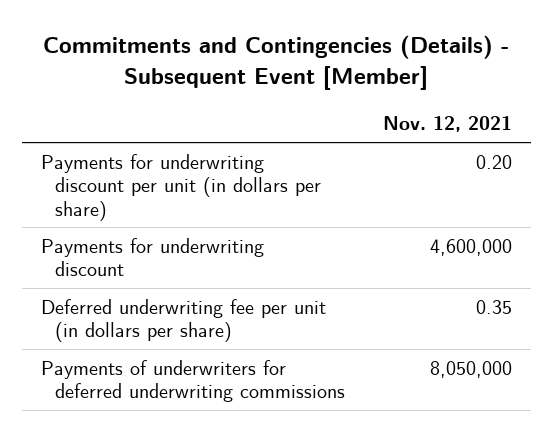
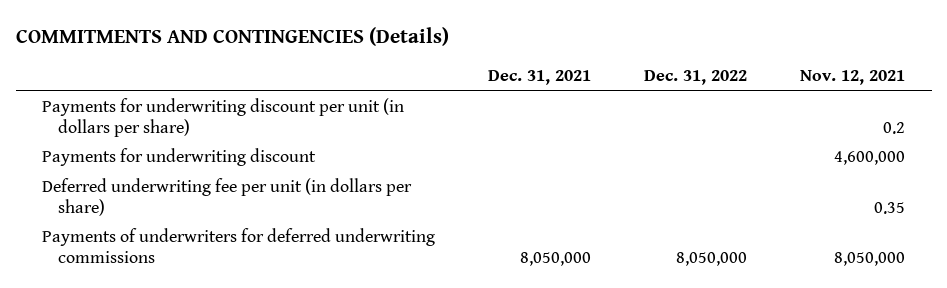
- Commitments and Contingencies (Details) - Subsequent Event [Member]
+ COMMITMENTS AND CONTINGENCIES (Details)
- | Nov. 12, 2021
+ | Dec. 31, 2021 | Dec. 31, 2022 | Nov. 12, 2021
- Payments for underwriting discount per unit (in dollars per share) | 0.20
+ Payments for underwriting discount per unit (in dollars per share) | | | 0.2

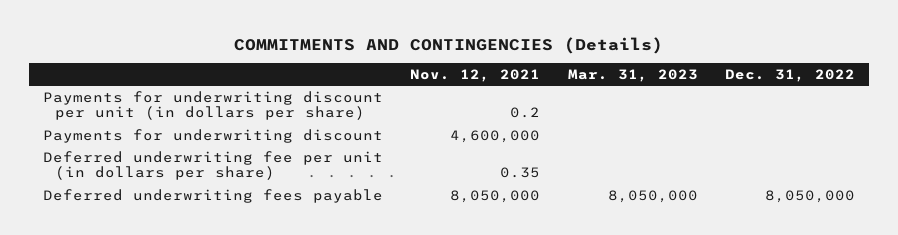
- | Dec. 31, 2021 | Dec. 31, 2022 | Nov. 12, 2021
+ | Nov. 12, 2021 | Mar. 31, 2023 | Dec. 31, 2022
- Payments of underwriters for deferred underwriting commissions | 8,050,000 | 8,050,000 | 8,050,000
+ Deferred underwriting fees payable | 8,050,000 | 8,050,000 | 8,050,000

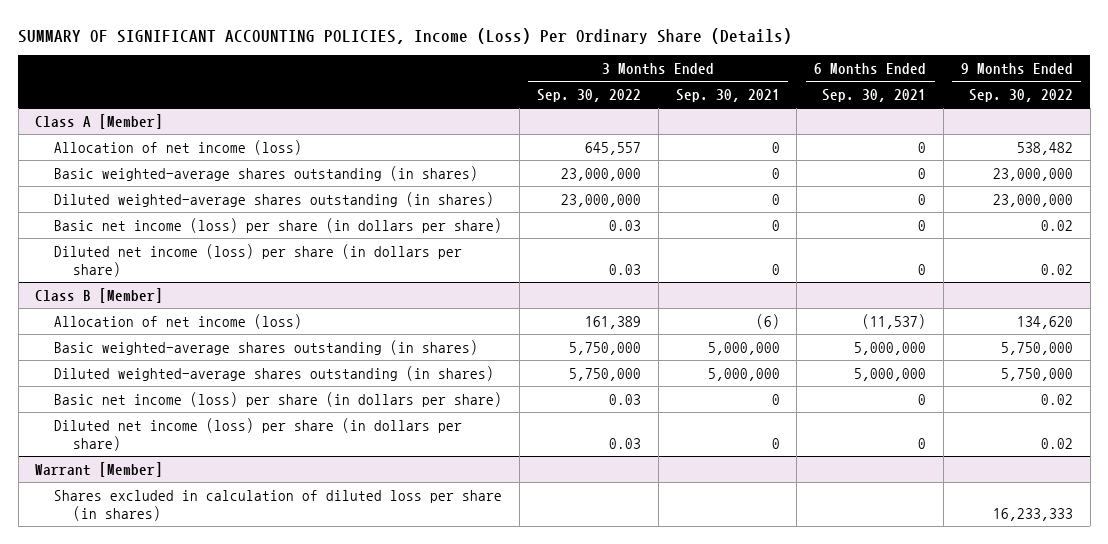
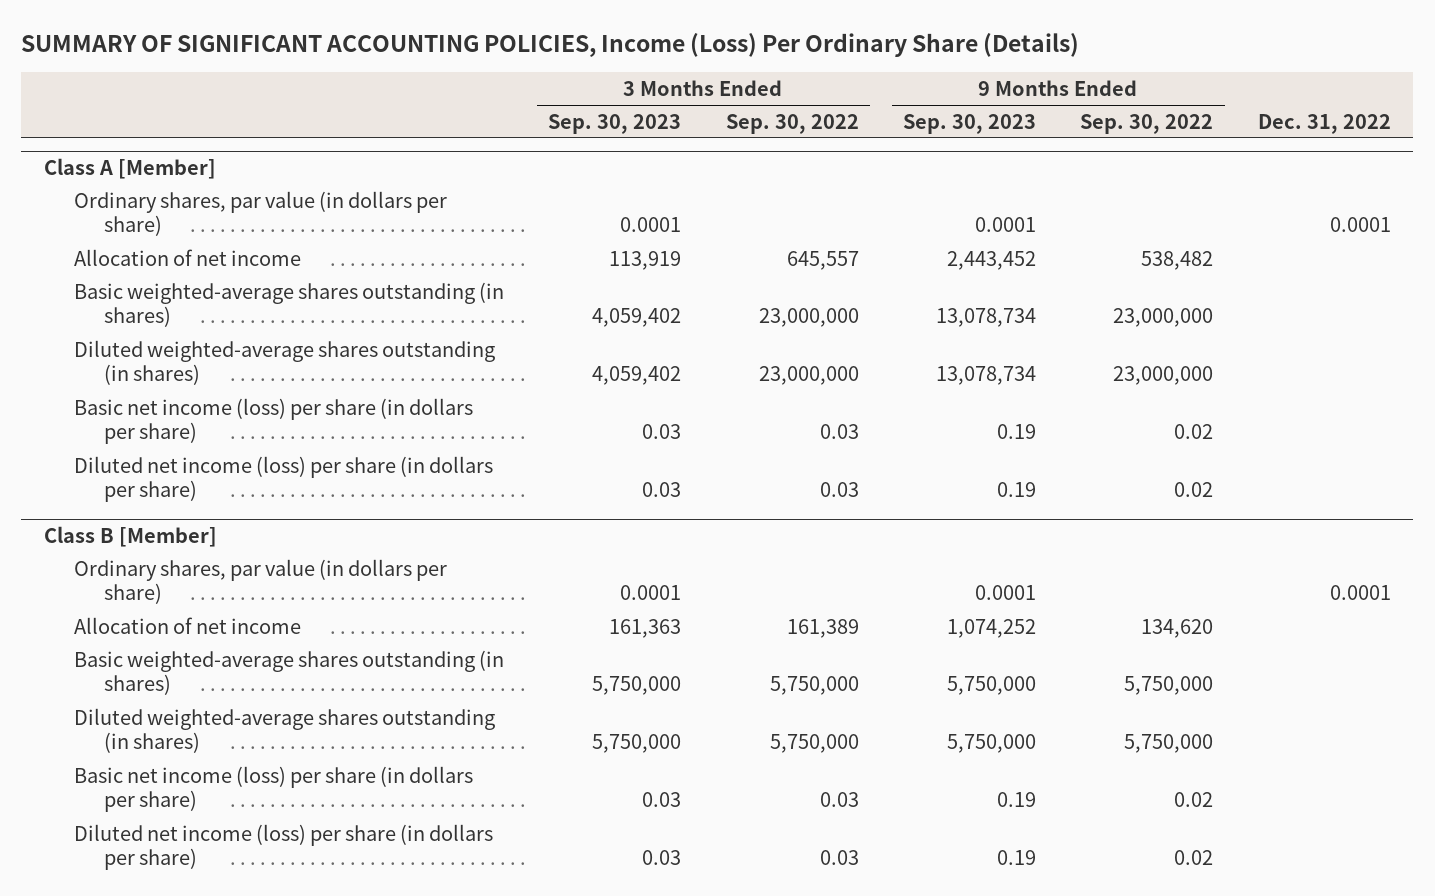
- | 3 Months Ended Sep. 30, 2022 | 3 Months Ended Sep. 30, 2021 | 6 Months Ended Sep. 30, 2021 | 9 Months Ended Sep. 30, 2022
+ | 3 Months Ended Sep. 30, 2023 | 3 Months Ended Sep. 30, 2022 | 9 Months Ended Sep. 30, 2023 | 9 Months Ended Sep. 30, 2022 | Dec. 31, 2022
@ Class A [Member]
- Allocation of net income (loss) | 645,557 | 0 | 0 | 538,482
+ Ordinary shares, par value (in dollars per share) | 0.0001 | | 0.0001 | | 0.0001
+ Allocation of net income | 113,919 | 645,557 | 2,443,452 | 538,482 |
@ Class B [Member]
- Allocation of net income (loss) | 161,389 | (6) | (11,537) | 134,620
+ Ordinary shares, par value (in dollars per share) | 0.0001 | | 0.0001 | | 0.0001
+ Allocation of net income | 161,363 | 161,389 | 1,074,252 | 134,620 |
- Warrant [Member]
- Shares excluded in calculation of diluted loss per share (in shares) | | | | 16,233,333

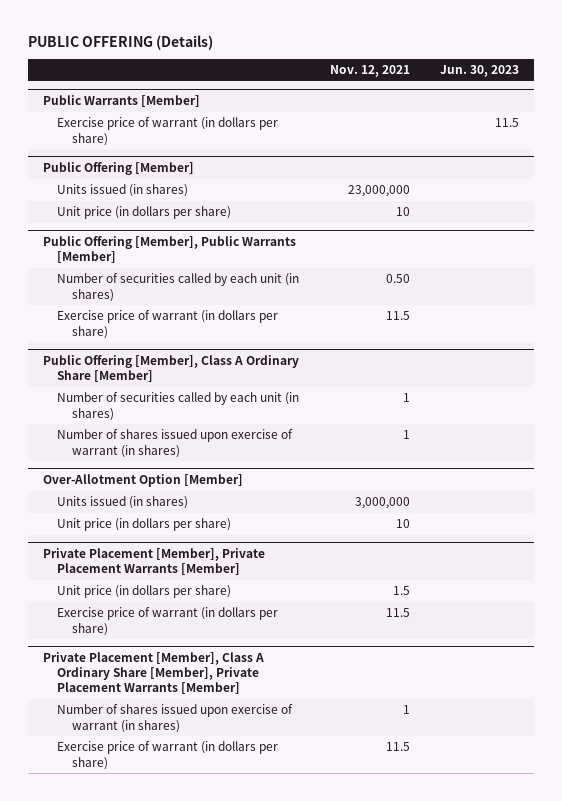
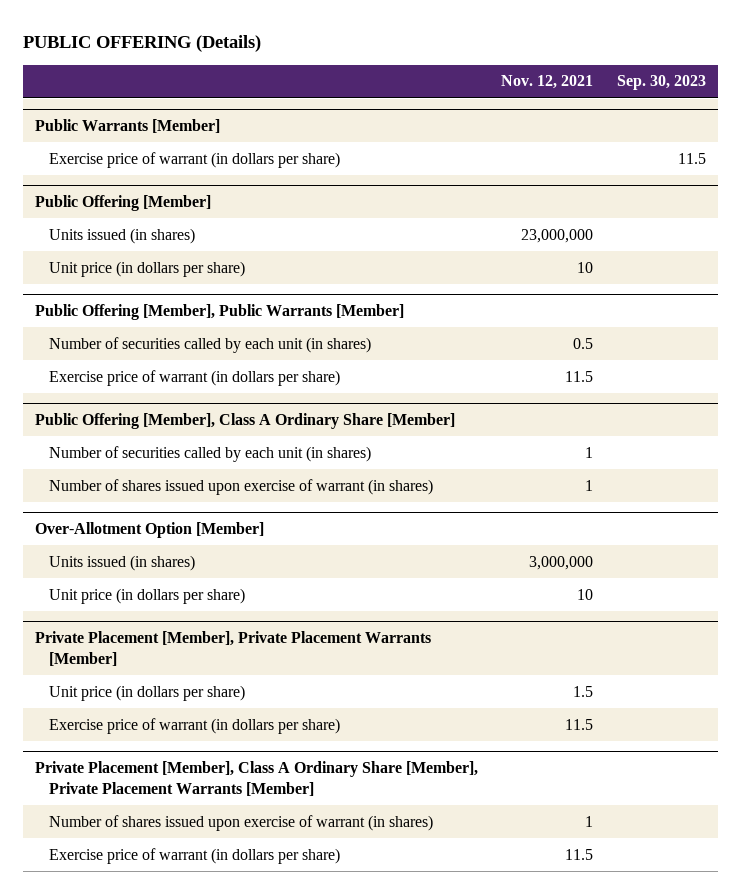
- | Nov. 12, 2021 | Jun. 30, 2023
+ | Nov. 12, 2021 | Sep. 30, 2023
@ Public Offering [Member], Public Warrants [Member]
- Number of securities called by each unit (in shares) | 0.50 |
+ Number of securities called by each unit (in shares) | 0.5 |

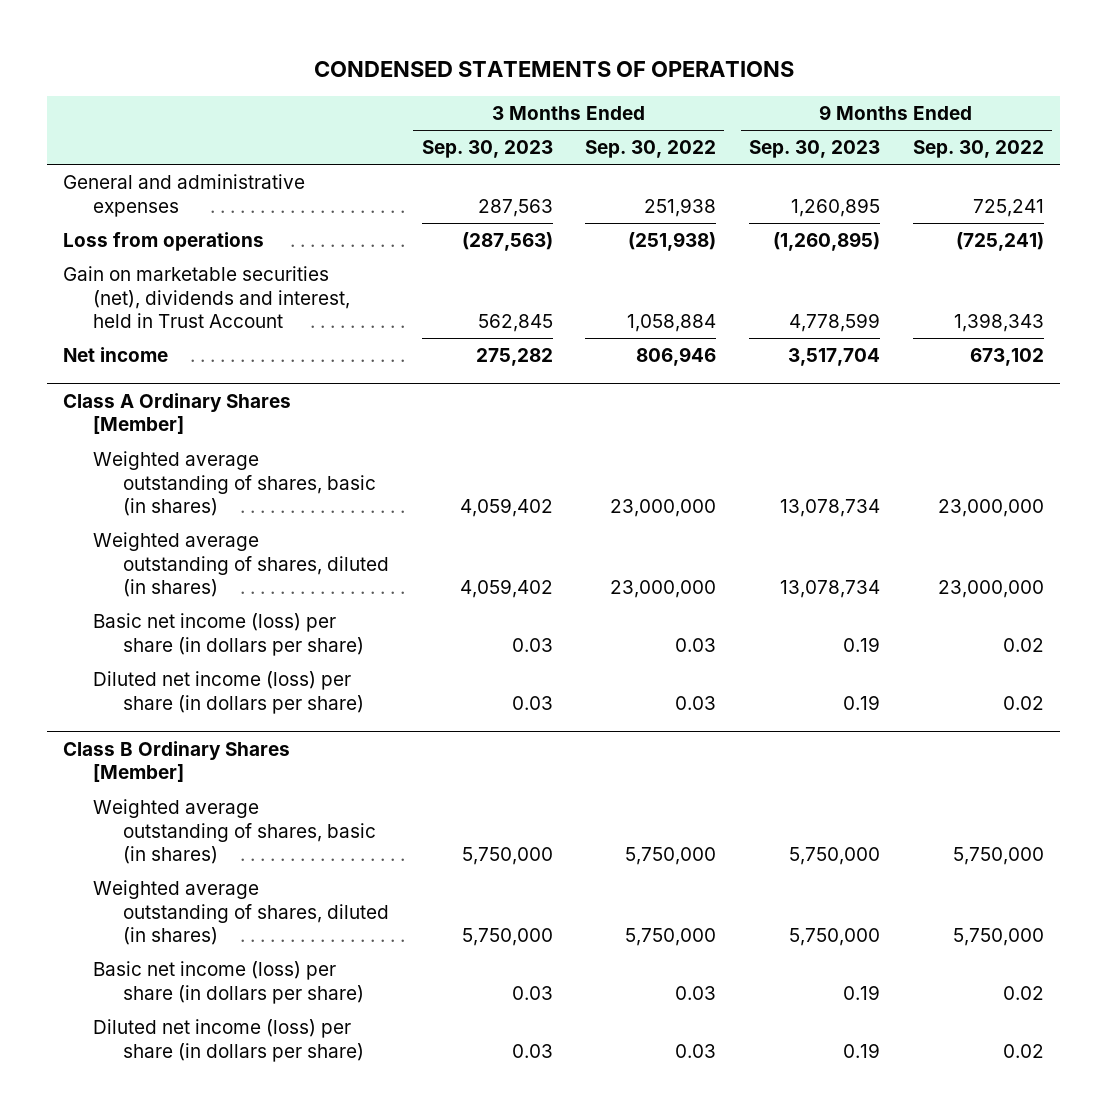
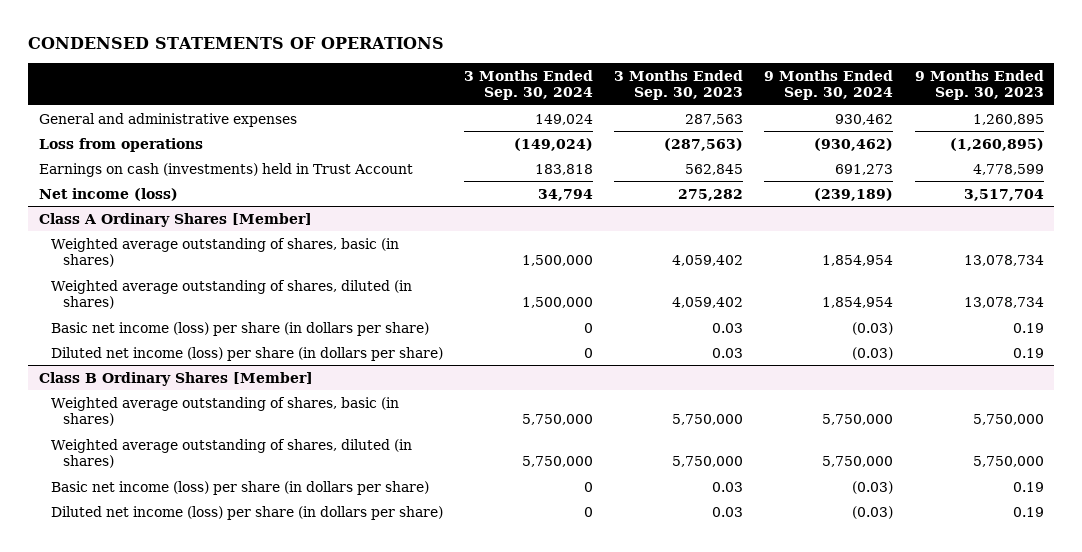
- | 3 Months Ended Sep. 30, 2023 | 3 Months Ended Sep. 30, 2022 | 9 Months Ended Sep. 30, 2023 | 9 Months Ended Sep. 30, 2022
+ | 3 Months Ended Sep. 30, 2024 | 3 Months Ended Sep. 30, 2023 | 9 Months Ended Sep. 30, 2024 | 9 Months Ended Sep. 30, 2023
- Gain on marketable securities (net), dividends and interest, held in Trust Account | 562,845 | 1,058,884 | 4,778,599 | 1,398,343
- Net income | 275,282 | 806,946 | 3,517,704 | 673,102
+ Earnings on cash (investments) held in Trust Account | 183,818 | 562,845 | 691,273 | 4,778,599
+ Net income (loss) | 34,794 | 275,282 | (239,189) | 3,517,704

